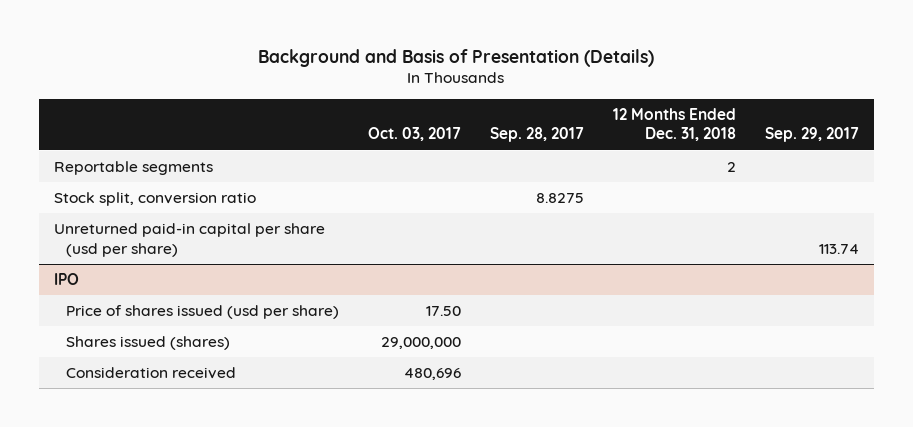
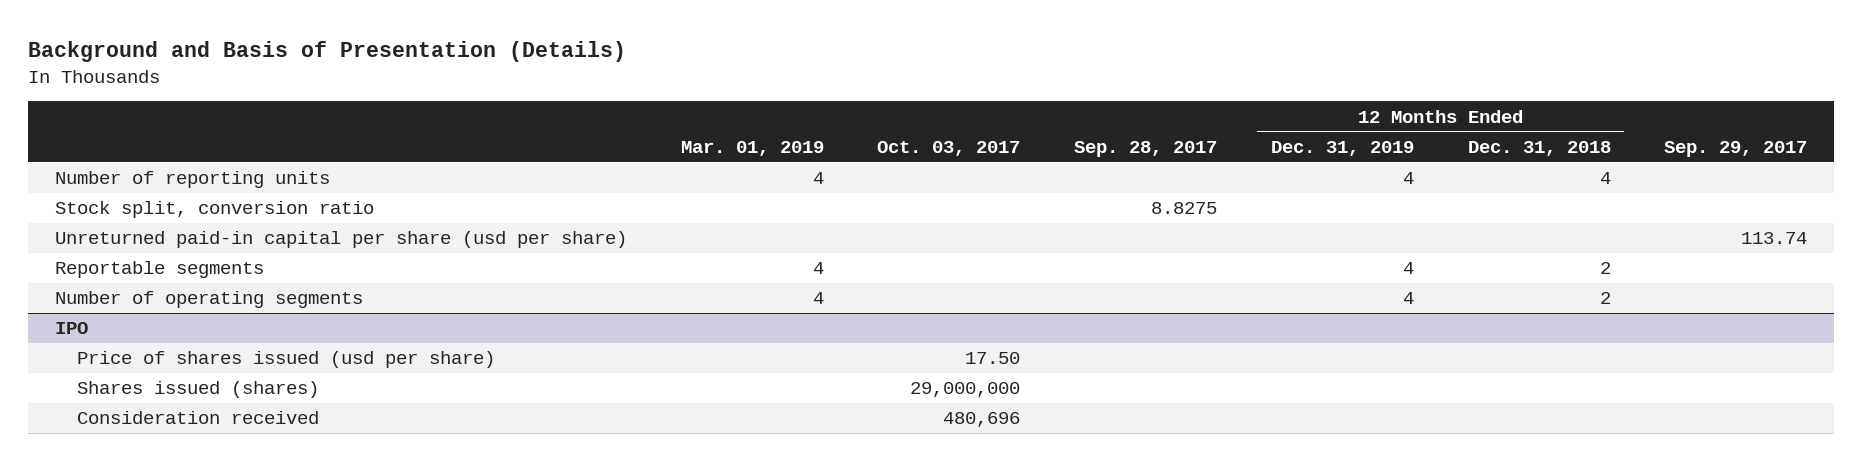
- | Oct. 03, 2017 | Sep. 28, 2017 | 12 Months Ended Dec. 31, 2018 | Sep. 29, 2017
+ | Mar. 01, 2019 | Oct. 03, 2017 | Sep. 28, 2017 | 12 Months Ended Dec. 31, 2019 | 12 Months Ended Dec. 31, 2018 | Sep. 29, 2017
+ Number of reporting units | 4 | | | 4 | 4 |
moved down: Reportable segments | 4 | | | 4 | 2 |
+ Number of operating segments | 4 | | | 4 | 2 |

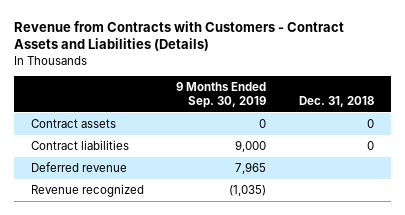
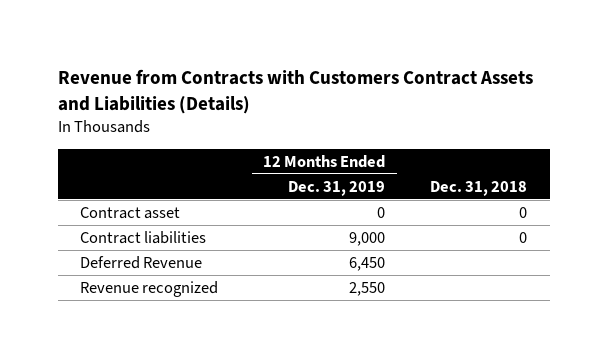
- Revenue from Contracts with Customers - Contract Assets and Liabilities (Details)
+ Revenue from Contracts with Customers Contract Assets and Liabilities (Details)
- | 9 Months Ended Sep. 30, 2019 | Dec. 31, 2018
+ | 12 Months Ended Dec. 31, 2019 | Dec. 31, 2018
- Contract assets | 0 | 0
+ Contract asset | 0 | 0
- Deferred revenue | 7,965 |
+ Deferred Revenue | 6,450 |

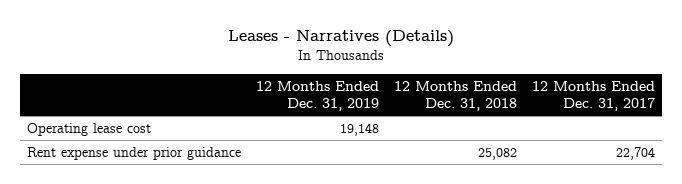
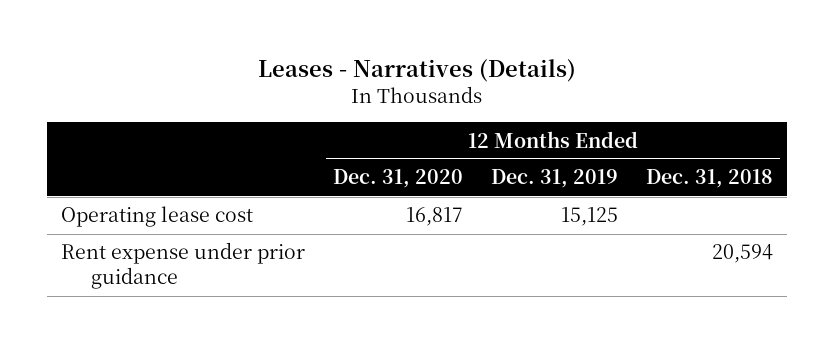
- | 12 Months Ended Dec. 31, 2019 | 12 Months Ended Dec. 31, 2018 | 12 Months Ended Dec. 31, 2017
+ | 12 Months Ended Dec. 31, 2020 | 12 Months Ended Dec. 31, 2019 | 12 Months Ended Dec. 31, 2018
- Operating lease cost | 19,148 | |
- Rent expense under prior guidance | | 25,082 | 22,704
+ Operating lease cost | 16,817 | 15,125 |
+ Rent expense under prior guidance | | | 20,594

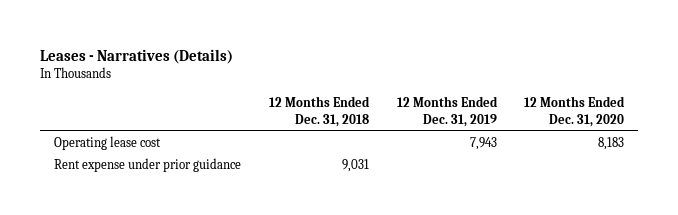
- | 12 Months Ended Dec. 31, 2020 | 12 Months Ended Dec. 31, 2019 | 12 Months Ended Dec. 31, 2018
+ | 12 Months Ended Dec. 31, 2018 | 12 Months Ended Dec. 31, 2019 | 12 Months Ended Dec. 31, 2020
- Operating lease cost | 16,817 | 15,125 |
- Rent expense under prior guidance | | | 20,594
+ Operating lease cost | | 7,943 | 8,183
+ Rent expense under prior guidance | 9,031 | |

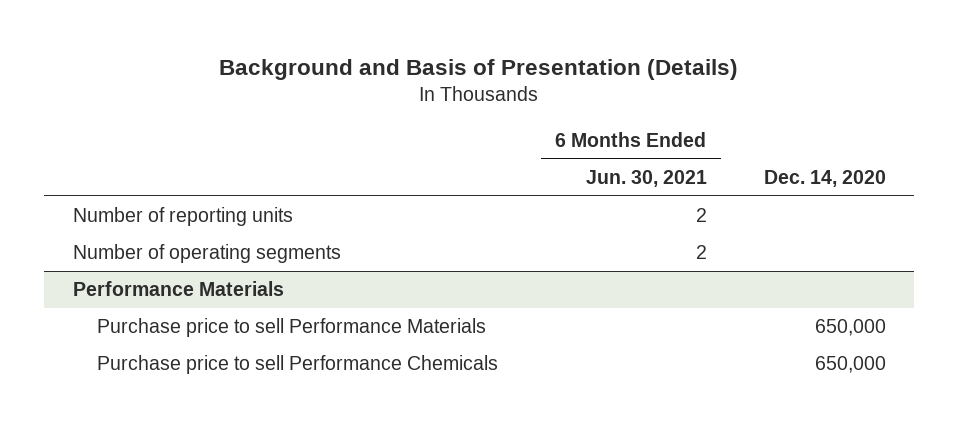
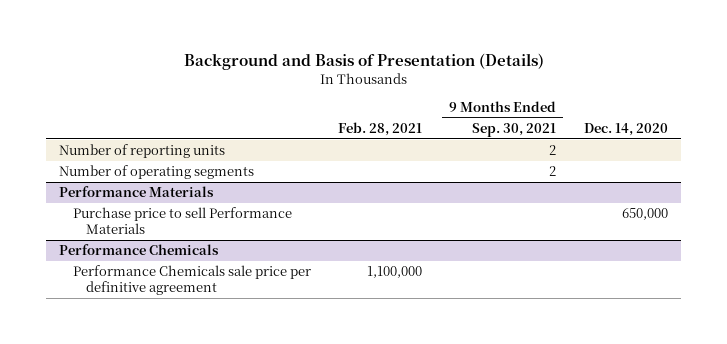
- | 6 Months Ended Jun. 30, 2021 | Dec. 14, 2020
+ | Feb. 28, 2021 | 9 Months Ended Sep. 30, 2021 | Dec. 14, 2020
@ Performance Materials
- Purchase price to sell Performance Chemicals | | 650,000
+ Performance Chemicals
+ Performance Chemicals sale price per definitive agreement | 1,100,000 | |

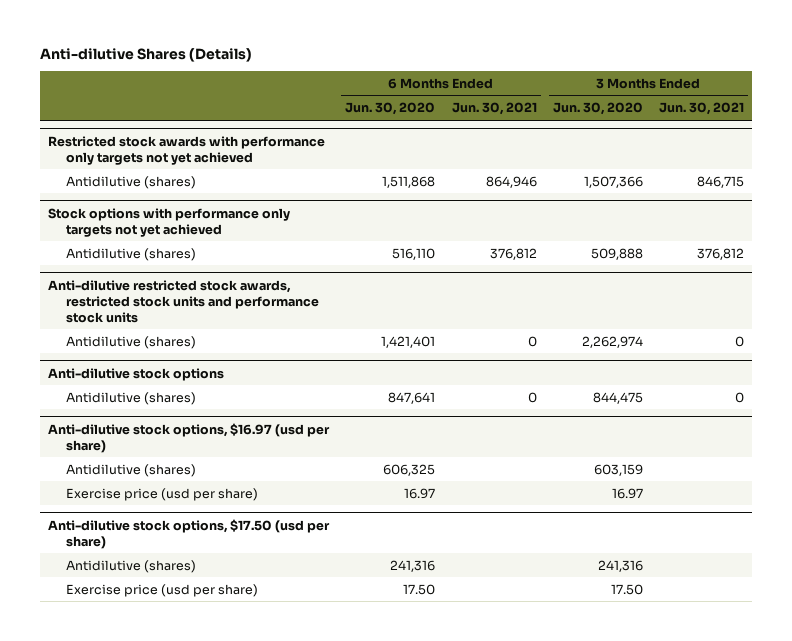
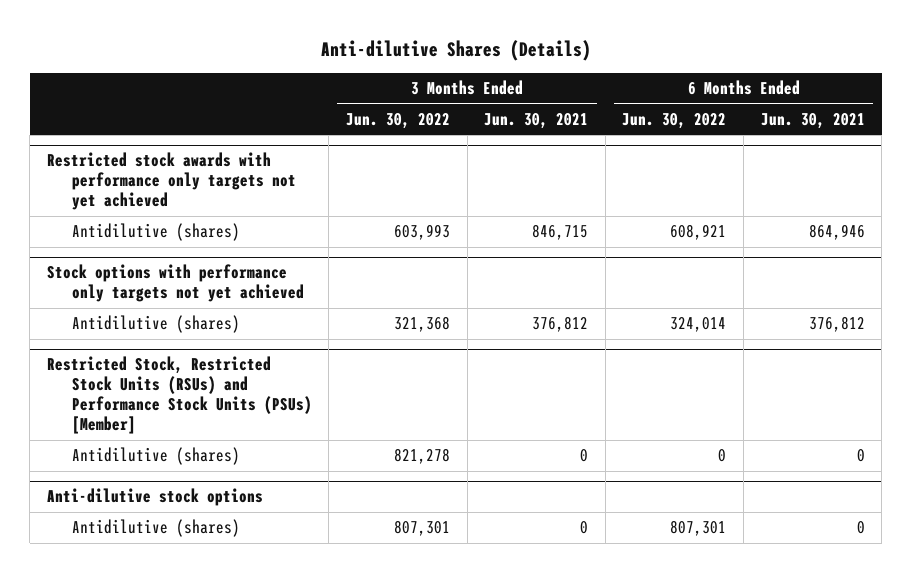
- | 6 Months Ended Jun. 30, 2020 | 6 Months Ended Jun. 30, 2021 | 3 Months Ended Jun. 30, 2020 | 3 Months Ended Jun. 30, 2021
+ | 3 Months Ended Jun. 30, 2022 | 3 Months Ended Jun. 30, 2021 | 6 Months Ended Jun. 30, 2022 | 6 Months Ended Jun. 30, 2021
- Anti-dilutive restricted stock awards, restricted stock units and performance stock units
+ Restricted Stock, Restricted Stock Units (RSUs) and Performance Stock Units (PSUs) [Member]
- Anti-dilutive stock options, $16.97 (usd per share)
- Antidilutive (shares) | 606,325 | | 603,159 |
- Exercise price (usd per share) | 16.97 | | 16.97 |
- Anti-dilutive stock options, $17.50 (usd per share)
- Antidilutive (shares) | 241,316 | | 241,316 |
- Exercise price (usd per share) | 17.50 | | 17.50 |

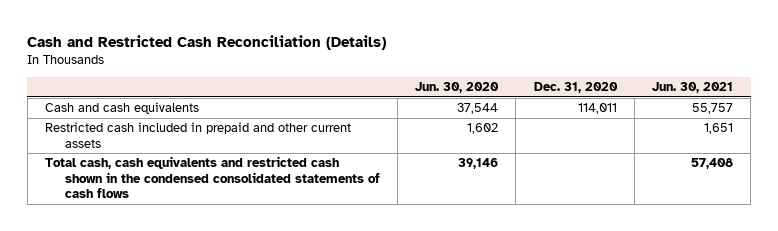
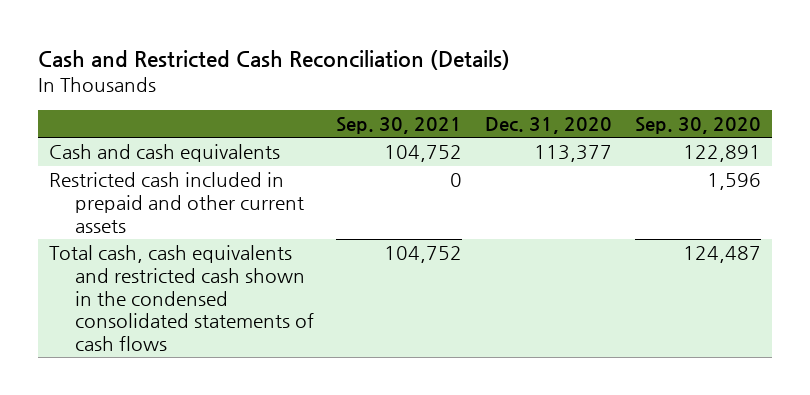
- | Jun. 30, 2020 | Dec. 31, 2020 | Jun. 30, 2021
+ | Sep. 30, 2021 | Dec. 31, 2020 | Sep. 30, 2020
- Cash and cash equivalents | 37,544 | 114,011 | 55,757
+ Cash and cash equivalents | 104,752 | 113,377 | 122,891

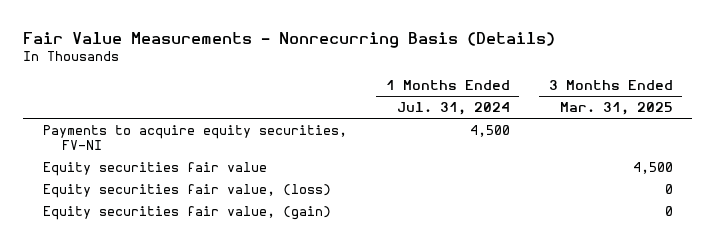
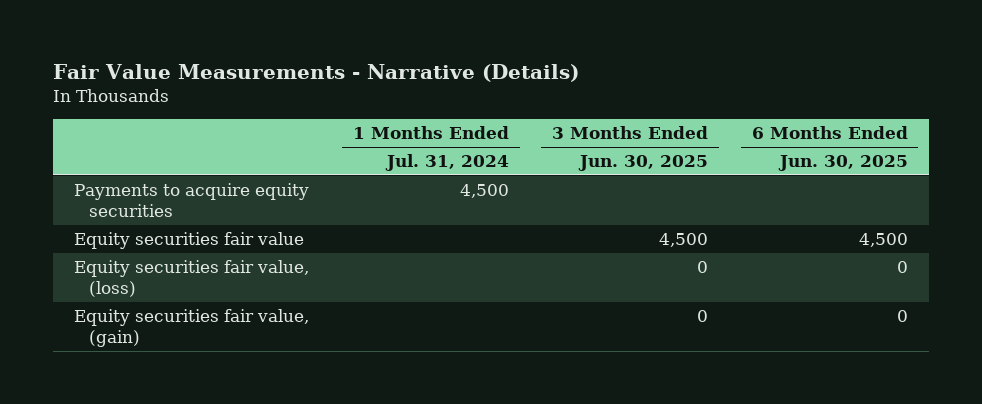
- Fair Value Measurements - Nonrecurring Basis (Details)
+ Fair Value Measurements - Narrative (Details)
- | 1 Months Ended Jul. 31, 2024 | 3 Months Ended Mar. 31, 2025
+ | 1 Months Ended Jul. 31, 2024 | 3 Months Ended Jun. 30, 2025 | 6 Months Ended Jun. 30, 2025
- Payments to acquire equity securities, FV-NI | 4,500 |
+ Payments to acquire equity securities | 4,500 | |

